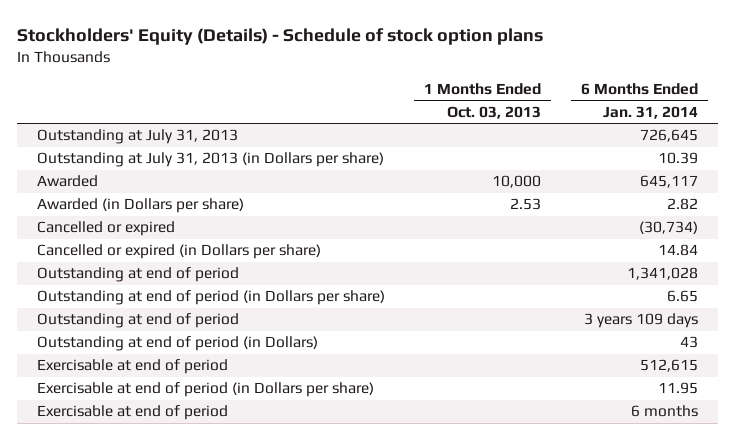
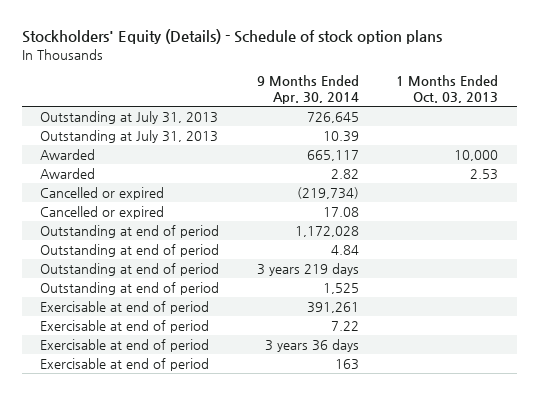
- | 1 Months Ended Oct. 03, 2013 | 6 Months Ended Jan. 31, 2014
+ | 9 Months Ended Apr. 30, 2014 | 1 Months Ended Oct. 03, 2013
- Outstanding at July 31, 2013 (in Dollars per share) | | 10.39
+ Outstanding at July 31, 2013 | 10.39 |
- Awarded (in Dollars per share) | 2.53 | 2.82
+ Awarded | 2.82 | 2.53
- Cancelled or expired (in Dollars per share) | | 14.84
+ Cancelled or expired | 17.08 |
- Outstanding at end of period (in Dollars per share) | | 6.65
- Outstanding at end of period (in Dollars) | | 43
+ Outstanding at end of period | 3 years 219 days |
+ Outstanding at end of period | 1,525 |
- Exercisable at end of period (in Dollars per share) | | 11.95
+ Exercisable at end of period | 3 years 36 days |
+ Exercisable at end of period | 163 |

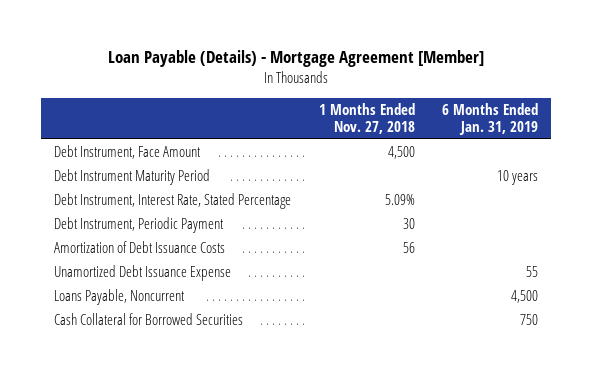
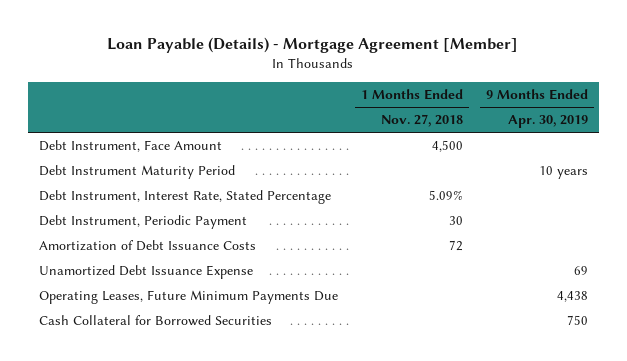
- | 1 Months Ended Nov. 27, 2018 | 6 Months Ended Jan. 31, 2019
+ | 1 Months Ended Nov. 27, 2018 | 9 Months Ended Apr. 30, 2019
- Amortization of Debt Issuance Costs | 56 |
+ Amortization of Debt Issuance Costs | 72 |
- Loans Payable, Noncurrent | | 4,500
+ Operating Leases, Future Minimum Payments Due | | 4,438

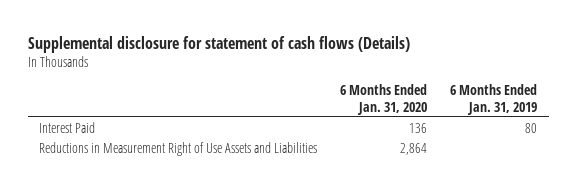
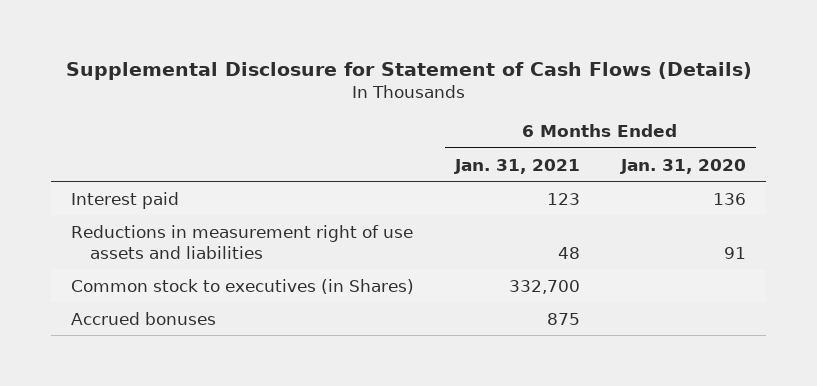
- Supplemental disclosure for statement of cash flows (Details)
+ Supplemental Disclosure for Statement of Cash Flows (Details)
- | 6 Months Ended Jan. 31, 2020 | 6 Months Ended Jan. 31, 2019
+ | 6 Months Ended Jan. 31, 2021 | 6 Months Ended Jan. 31, 2020
- Interest Paid | 136 | 80
- Reductions in Measurement Right of Use Assets and Liabilities | 2,864 |
+ Interest paid | 123 | 136
+ Reductions in measurement right of use assets and liabilities | 48 | 91
+ Common stock to executives (in Shares) | 332,700 |
+ Accrued bonuses | 875 |

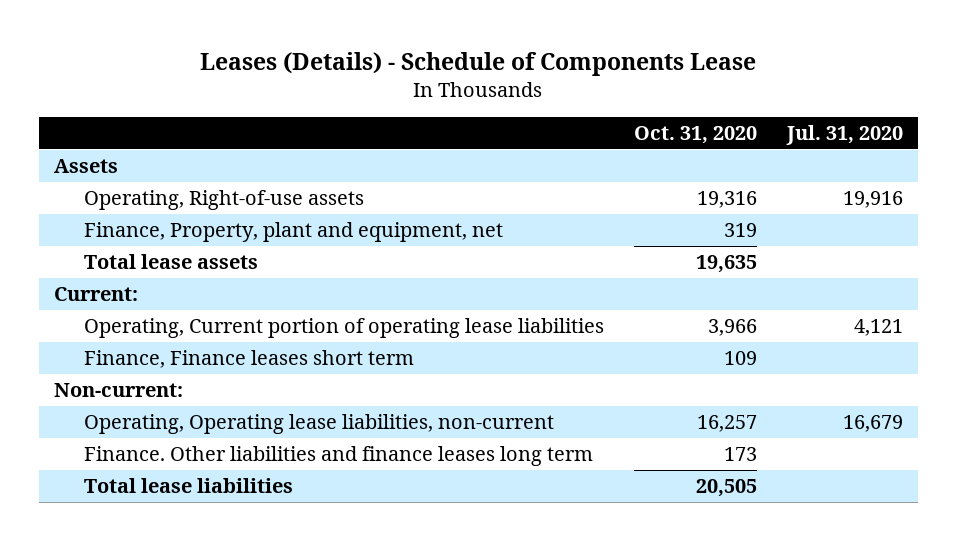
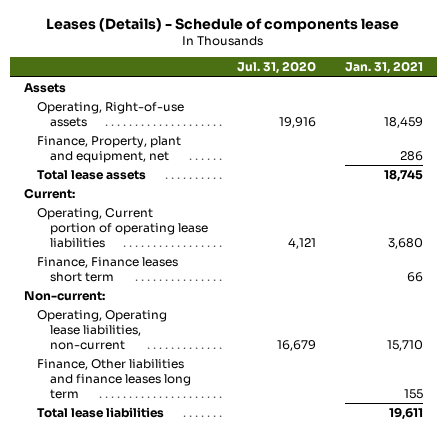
- Leases (Details) - Schedule of Components Lease
+ Leases (Details) - Schedule of components lease
- | Oct. 31, 2020 | Jul. 31, 2020
+ | Jul. 31, 2020 | Jan. 31, 2021
- Finance. Other liabilities and finance leases long term | 173 |
+ Finance, Other liabilities and finance leases long term | | 155

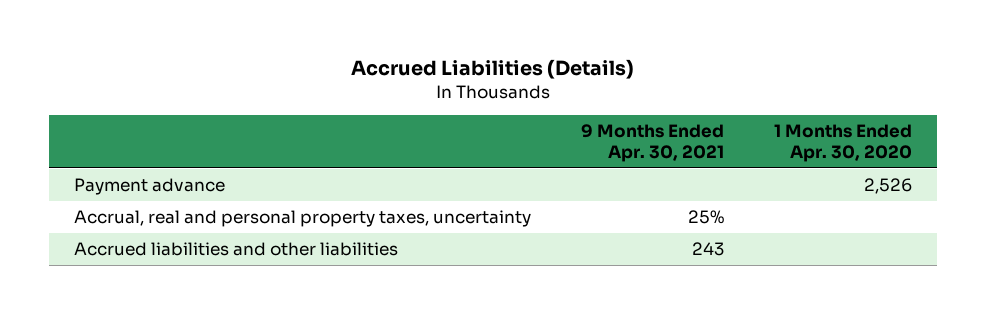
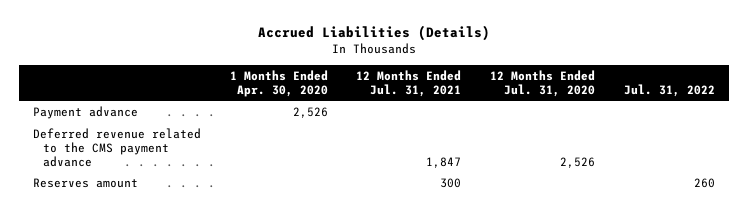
- | 9 Months Ended Apr. 30, 2021 | 1 Months Ended Apr. 30, 2020
+ | 1 Months Ended Apr. 30, 2020 | 12 Months Ended Jul. 31, 2021 | 12 Months Ended Jul. 31, 2020 | Jul. 31, 2022
- Accrual, real and personal property taxes, uncertainty | 25% |
- Accrued liabilities and other liabilities | 243 |
+ Deferred revenue related to the CMS payment advance | | 1,847 | 2,526 |
+ Reserves amount | | 300 | | 260

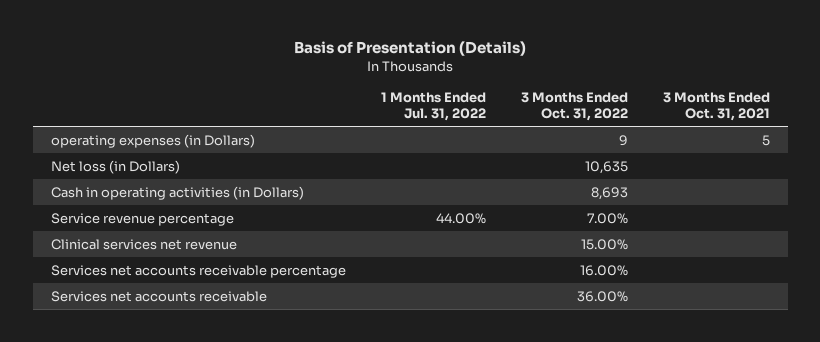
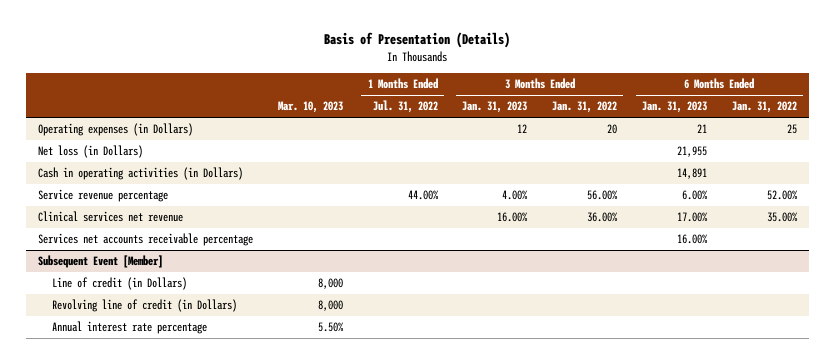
- | 1 Months Ended Jul. 31, 2022 | 3 Months Ended Oct. 31, 2022 | 3 Months Ended Oct. 31, 2021
+ | Mar. 10, 2023 | 1 Months Ended Jul. 31, 2022 | 3 Months Ended Jan. 31, 2023 | 3 Months Ended Jan. 31, 2022 | 6 Months Ended Jan. 31, 2023 | 6 Months Ended Jan. 31, 2022
- operating expenses (in Dollars) | | 9 | 5
+ Operating expenses (in Dollars) | | | 12 | 20 | 21 | 25
- Services net accounts receivable | | 36.00% |
+ Subsequent Event [Member]
+ Line of credit (in Dollars) | 8,000 | | | | |
+ Revolving line of credit (in Dollars) | 8,000 | | | | |
+ Annual interest rate percentage | 5.50% | | | | |

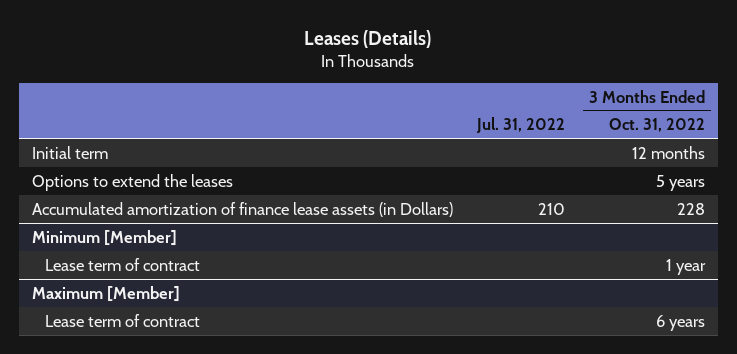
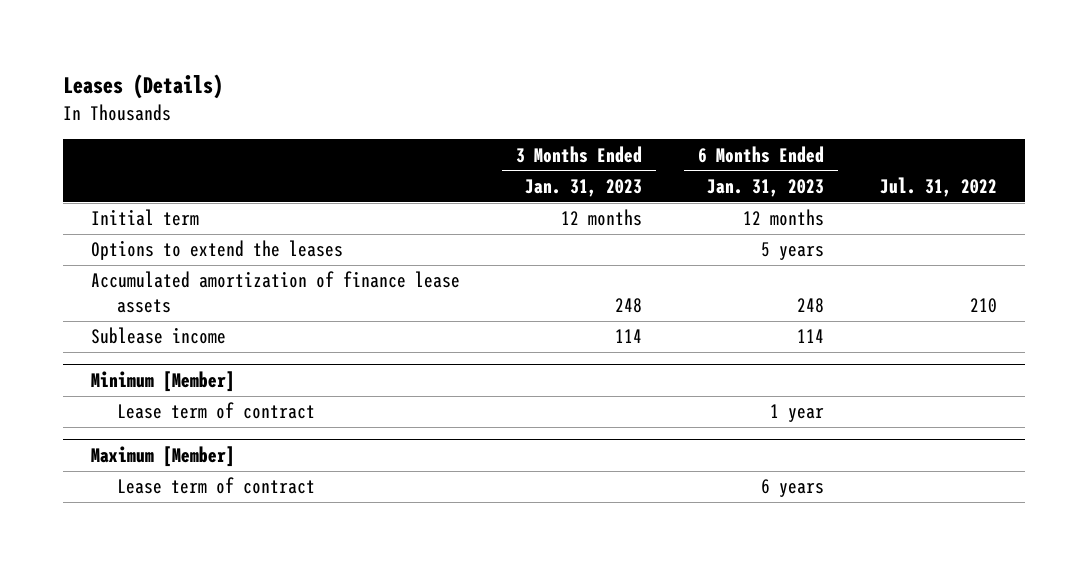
- | Jul. 31, 2022 | 3 Months Ended Oct. 31, 2022
+ | 3 Months Ended Jan. 31, 2023 | 6 Months Ended Jan. 31, 2023 | Jul. 31, 2022
- Accumulated amortization of finance lease assets (in Dollars) | 210 | 228
+ Accumulated amortization of finance lease assets | 248 | 248 | 210
+ Sublease income | 114 | 114 |

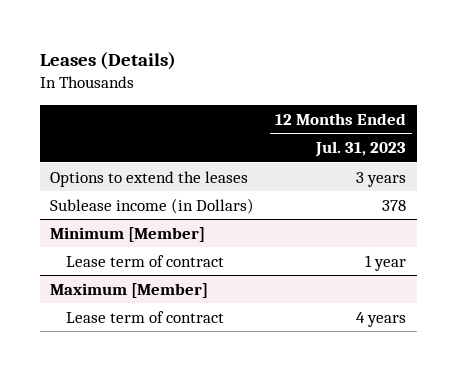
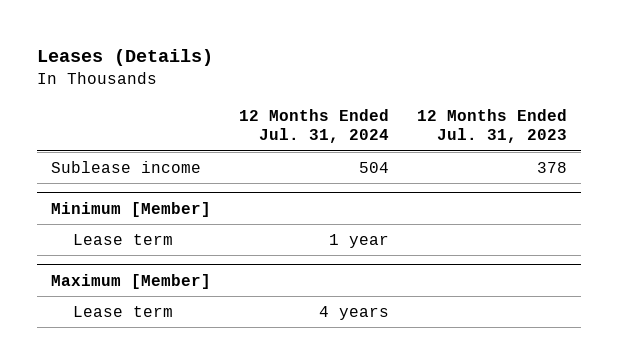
- | 12 Months Ended Jul. 31, 2023
+ | 12 Months Ended Jul. 31, 2024 | 12 Months Ended Jul. 31, 2023
- Options to extend the leases | 3 years
- Sublease income (in Dollars) | 378
+ Sublease income | 504 | 378
@ Minimum [Member]
- Lease term of contract | 1 year
+ Lease term | 1 year |
@ Maximum [Member]
- Lease term of contract | 4 years
+ Lease term | 4 years |

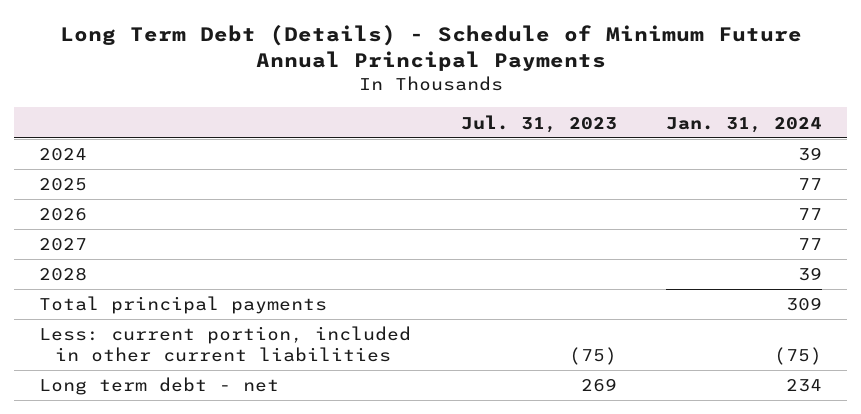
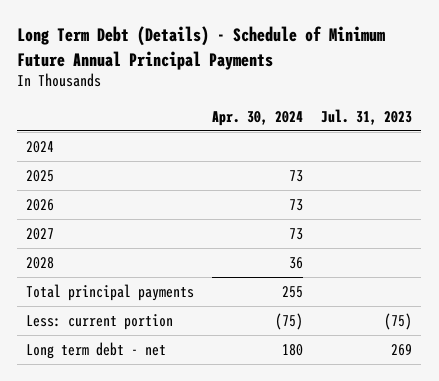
- | Jul. 31, 2023 | Jan. 31, 2024
+ | Apr. 30, 2024 | Jul. 31, 2023
- Less: current portion, included in other current liabilities | (75) | (75)
+ Less: current portion | (75) | (75)

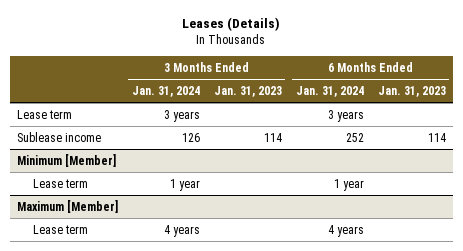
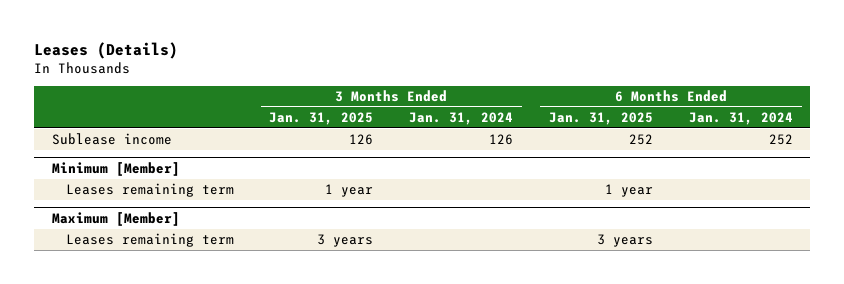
- | 3 Months Ended Jan. 31, 2024 | 3 Months Ended Jan. 31, 2023 | 6 Months Ended Jan. 31, 2024 | 6 Months Ended Jan. 31, 2023
+ | 3 Months Ended Jan. 31, 2025 | 3 Months Ended Jan. 31, 2024 | 6 Months Ended Jan. 31, 2025 | 6 Months Ended Jan. 31, 2024
- Lease term | 3 years | | 3 years |
@ Minimum [Member]
- Lease term | 1 year | | 1 year |
+ Leases remaining term | 1 year | | 1 year |
@ Maximum [Member]
- Lease term | 4 years | | 4 years |
+ Leases remaining term | 3 years | | 3 years |

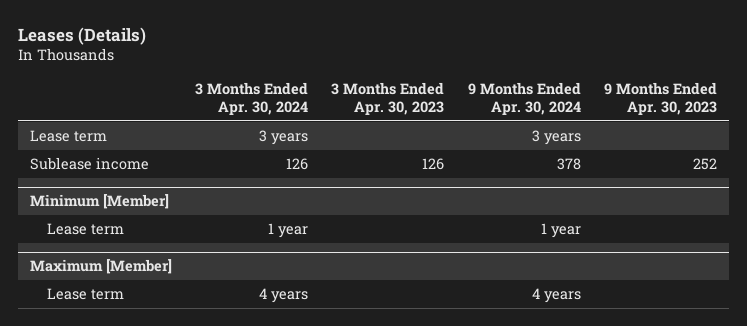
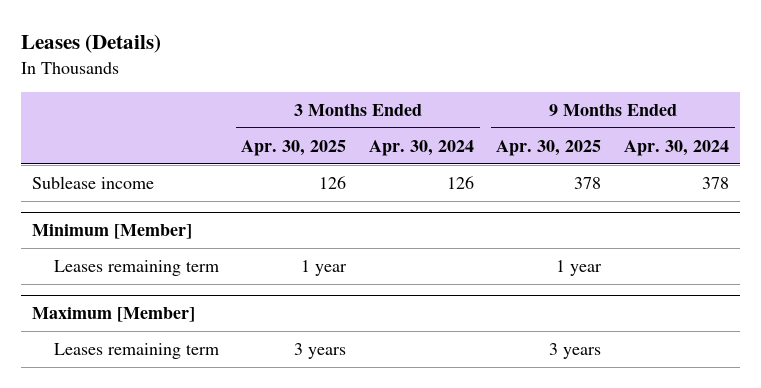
- | 3 Months Ended Apr. 30, 2024 | 3 Months Ended Apr. 30, 2023 | 9 Months Ended Apr. 30, 2024 | 9 Months Ended Apr. 30, 2023
+ | 3 Months Ended Apr. 30, 2025 | 3 Months Ended Apr. 30, 2024 | 9 Months Ended Apr. 30, 2025 | 9 Months Ended Apr. 30, 2024
- Lease term | 3 years | | 3 years |
@ Minimum [Member]
- Lease term | 1 year | | 1 year |
+ Leases remaining term | 1 year | | 1 year |
@ Maximum [Member]
- Lease term | 4 years | | 4 years |
+ Leases remaining term | 3 years | | 3 years |

